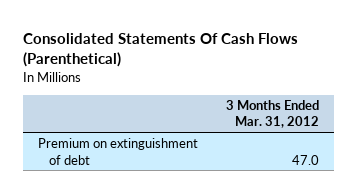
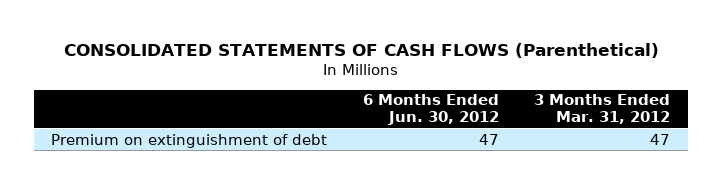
- Consolidated Statements Of Cash Flows (Parenthetical)
+ CONSOLIDATED STATEMENTS OF CASH FLOWS (Parenthetical)
- | 3 Months Ended Mar. 31, 2012
+ | 6 Months Ended Jun. 30, 2012 | 3 Months Ended Mar. 31, 2012
- Premium on extinguishment of debt | 47.0
+ Premium on extinguishment of debt | 47 | 47

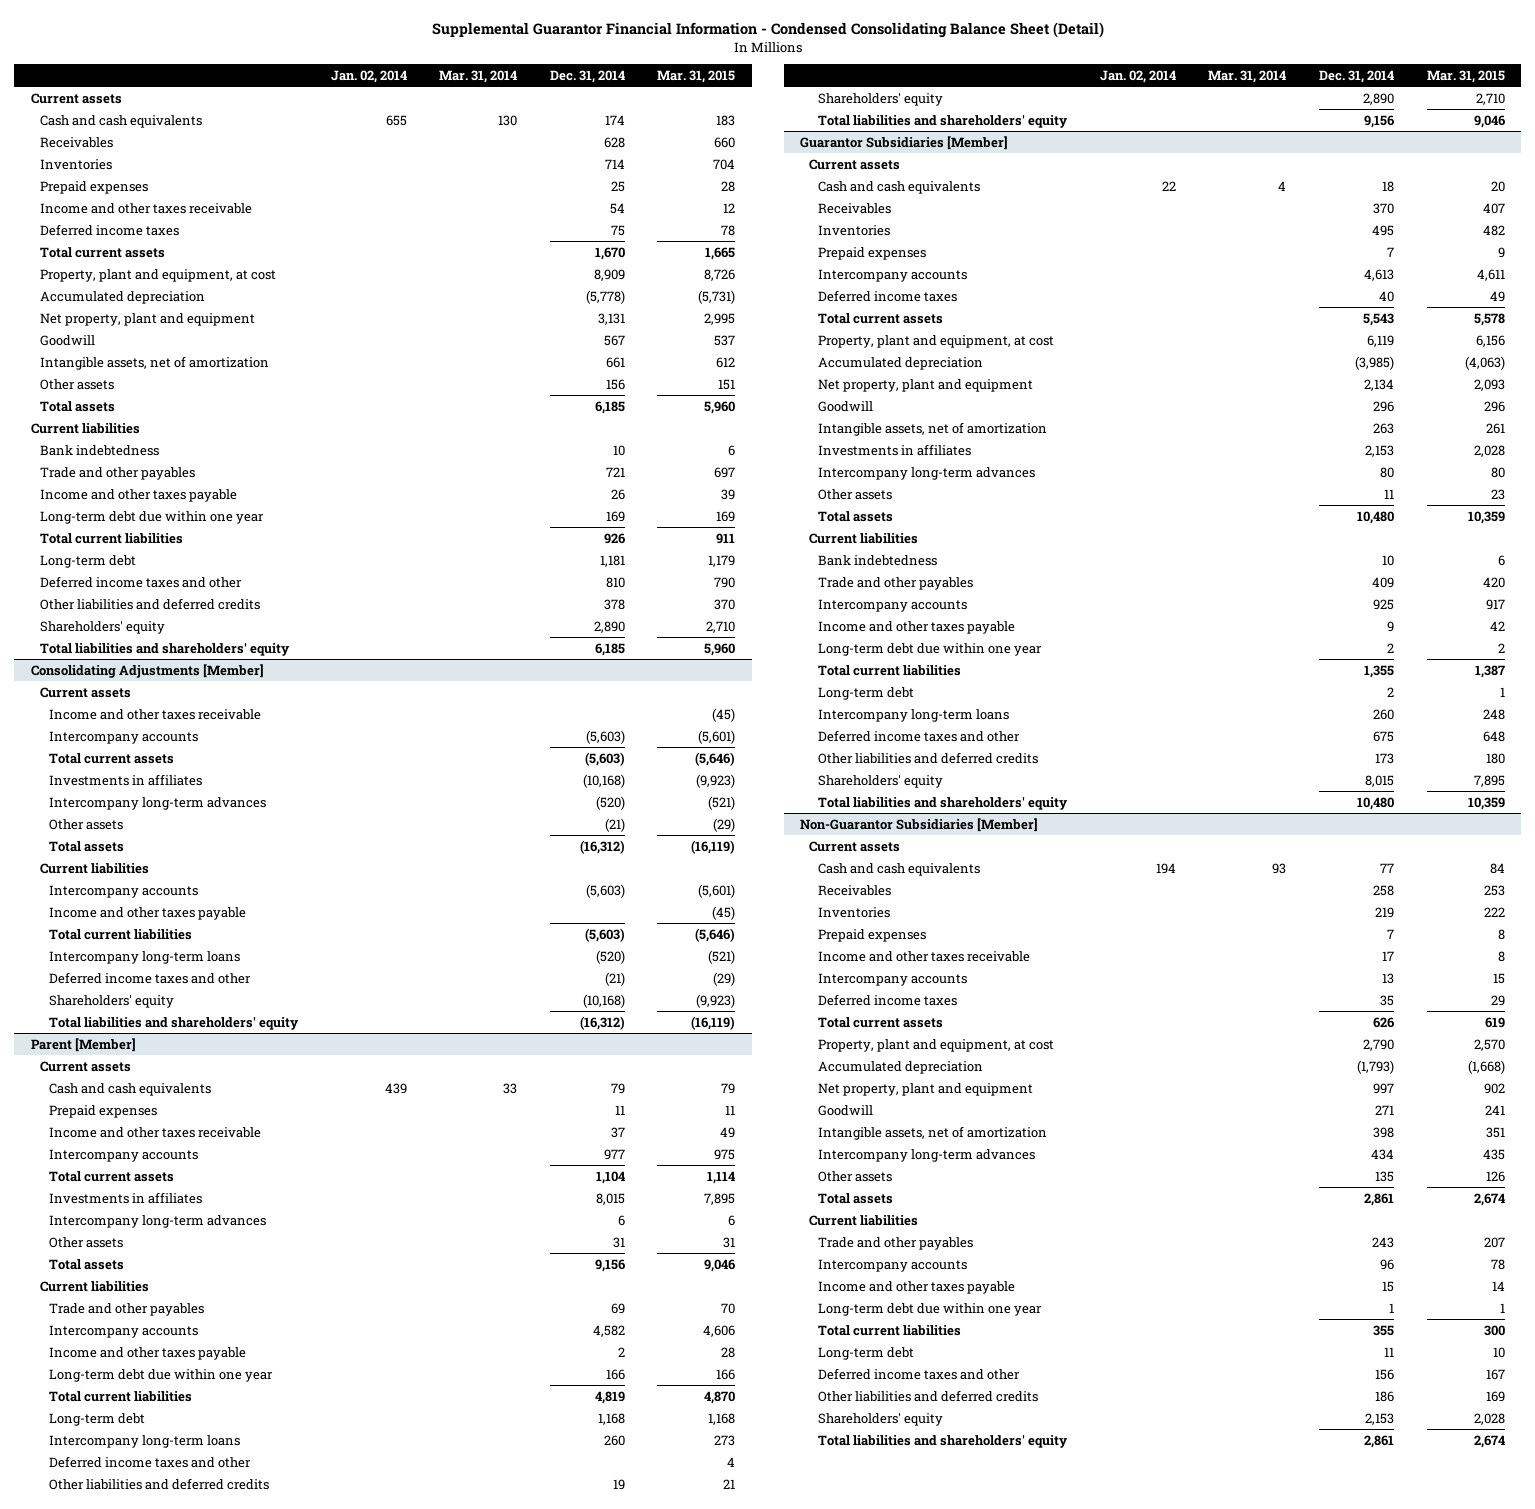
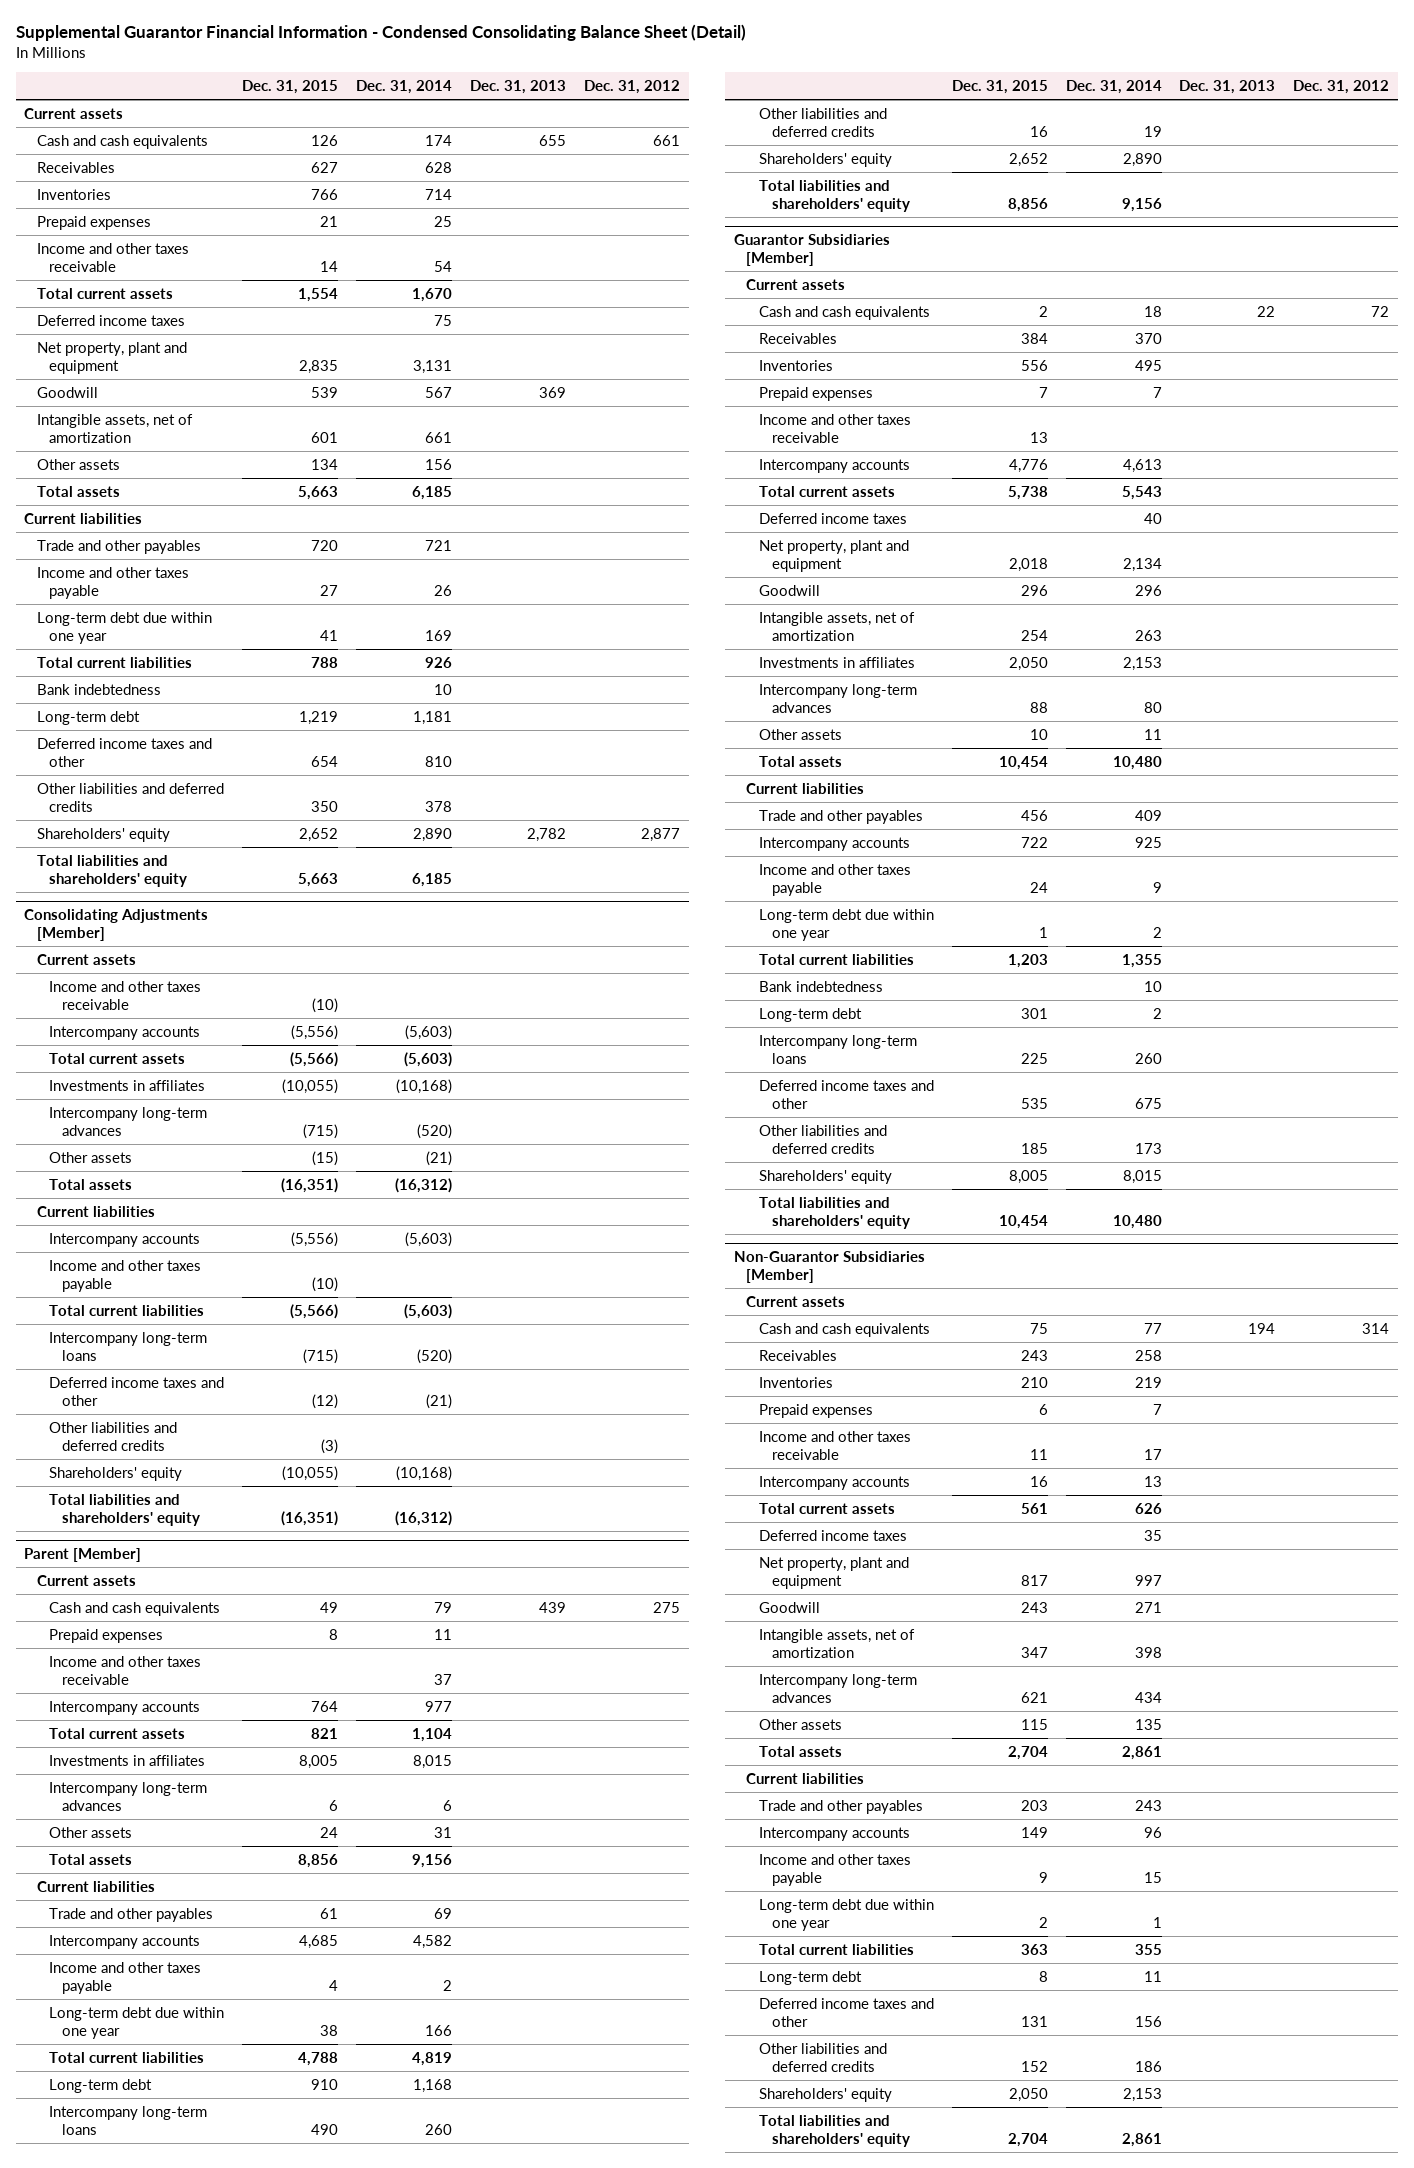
- | Jan. 02, 2014 | Mar. 31, 2014 | Dec. 31, 2014 | Mar. 31, 2015
+ | Dec. 31, 2015 | Dec. 31, 2014 | Dec. 31, 2013 | Dec. 31, 2012
- Property, plant and equipment, at cost | | | 8,909 | 8,726
- Accumulated depreciation | | | (5,778) | (5,731)
moved down: Deferred income taxes | | 75 | |
moved down: Bank indebtedness | | 10 | |
@ Consolidating Adjustments [Member]
+ Other liabilities and deferred credits | (3) | | |
@ Parent [Member]
- Deferred income taxes and other | | | | 4
@ Guarantor Subsidiaries [Member]
+ Income and other taxes receivable | 13 | | |
- Property, plant and equipment, at cost | | | 6,119 | 6,156
- Accumulated depreciation | | | (3,985) | (4,063)
moved down: Deferred income taxes | | 40 | |
moved down: Bank indebtedness | | 10 | |
@ Non-Guarantor Subsidiaries [Member]
- Property, plant and equipment, at cost | | | 2,790 | 2,570
- Accumulated depreciation | | | (1,793) | (1,668)
moved down: Deferred income taxes | | 35 | |

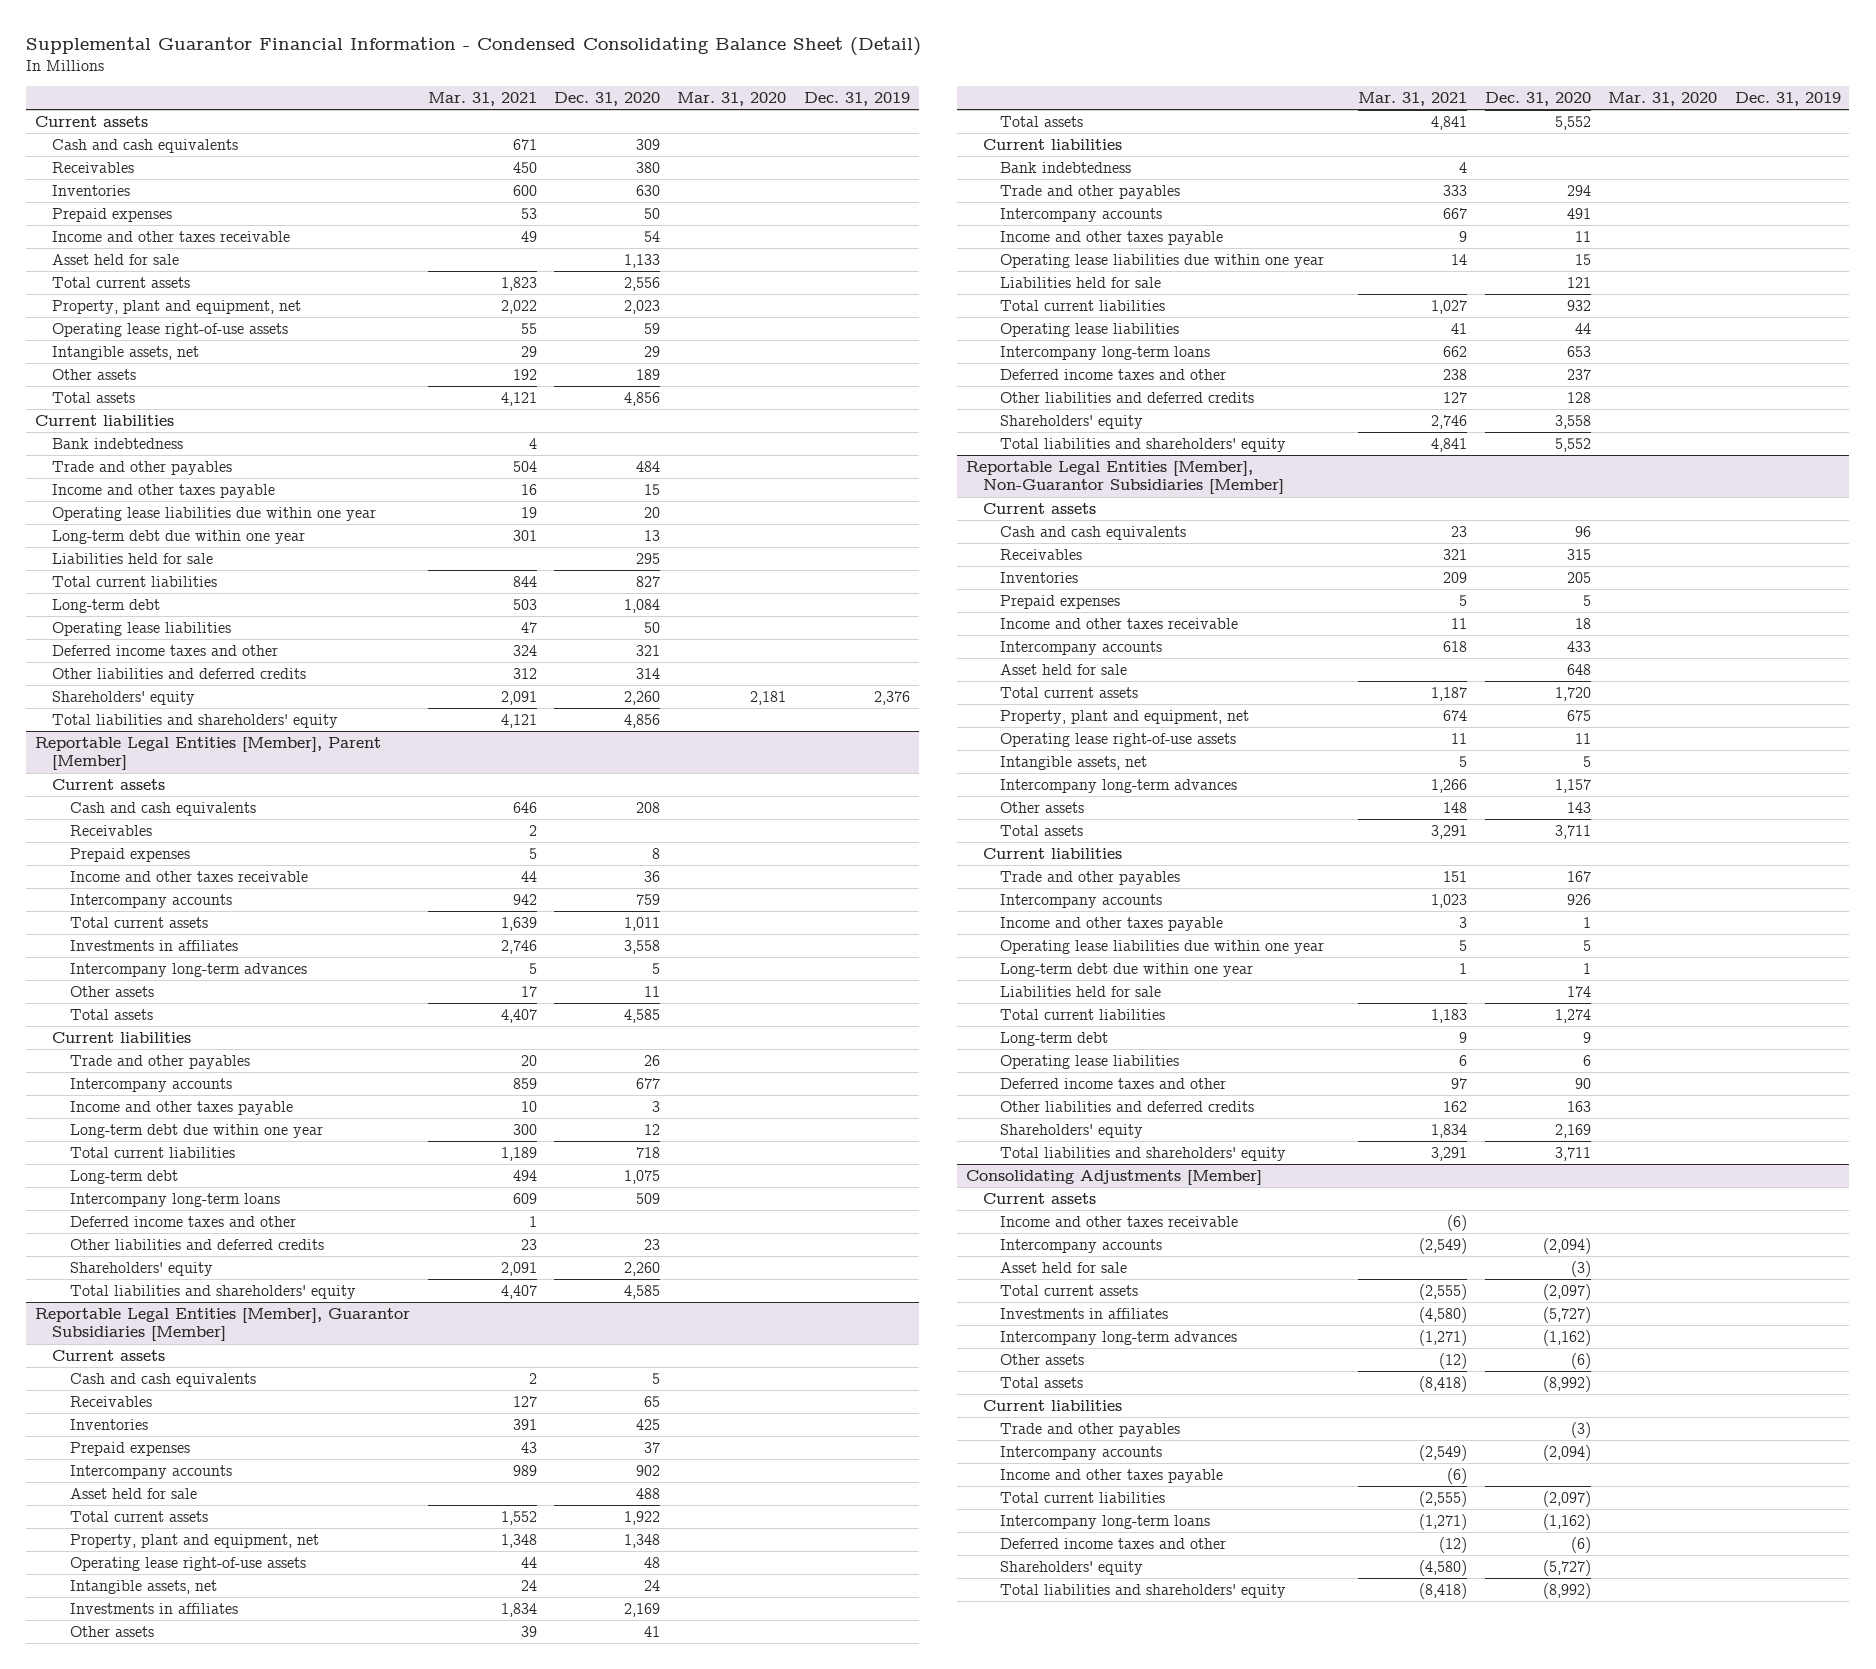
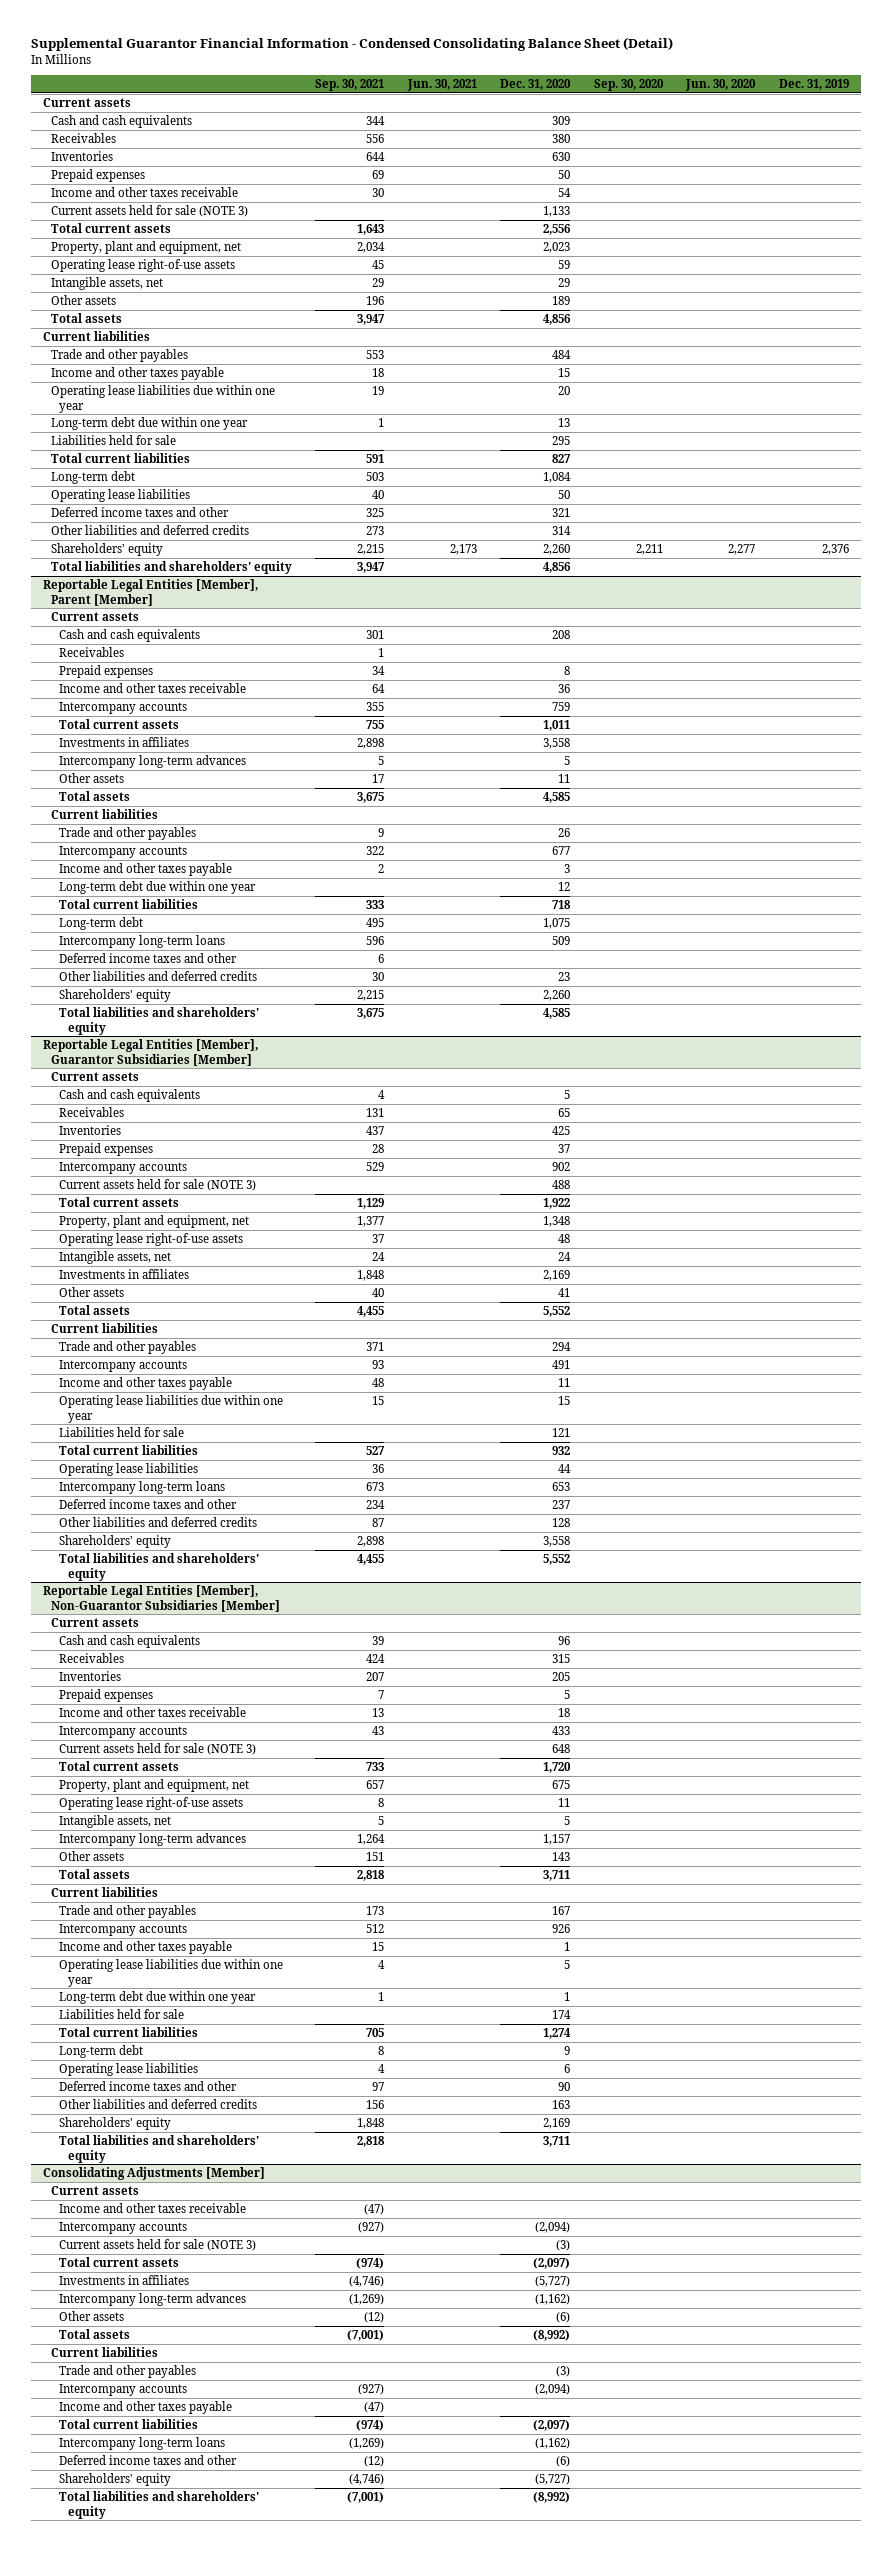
- | Mar. 31, 2021 | Dec. 31, 2020 | Mar. 31, 2020 | Dec. 31, 2019
+ | Sep. 30, 2021 | Jun. 30, 2021 | Dec. 31, 2020 | Sep. 30, 2020 | Jun. 30, 2020 | Dec. 31, 2019
- Asset held for sale | | 1,133 | |
+ Current assets held for sale (NOTE 3) | | | 1,133 | | |
- Bank indebtedness | 4 | | |
@ Reportable Legal Entities [Member], Guarantor Subsidiaries [Member]
- Asset held for sale | | 488 | |
+ Current assets held for sale (NOTE 3) | | | 488 | | |
- Bank indebtedness | 4 | | |
@ Reportable Legal Entities [Member], Non-Guarantor Subsidiaries [Member]
- Asset held for sale | | 648 | |
+ Current assets held for sale (NOTE 3) | | | 648 | | |
@ Consolidating Adjustments [Member]
- Asset held for sale | | (3) | |
+ Current assets held for sale (NOTE 3) | | | (3) | | |

